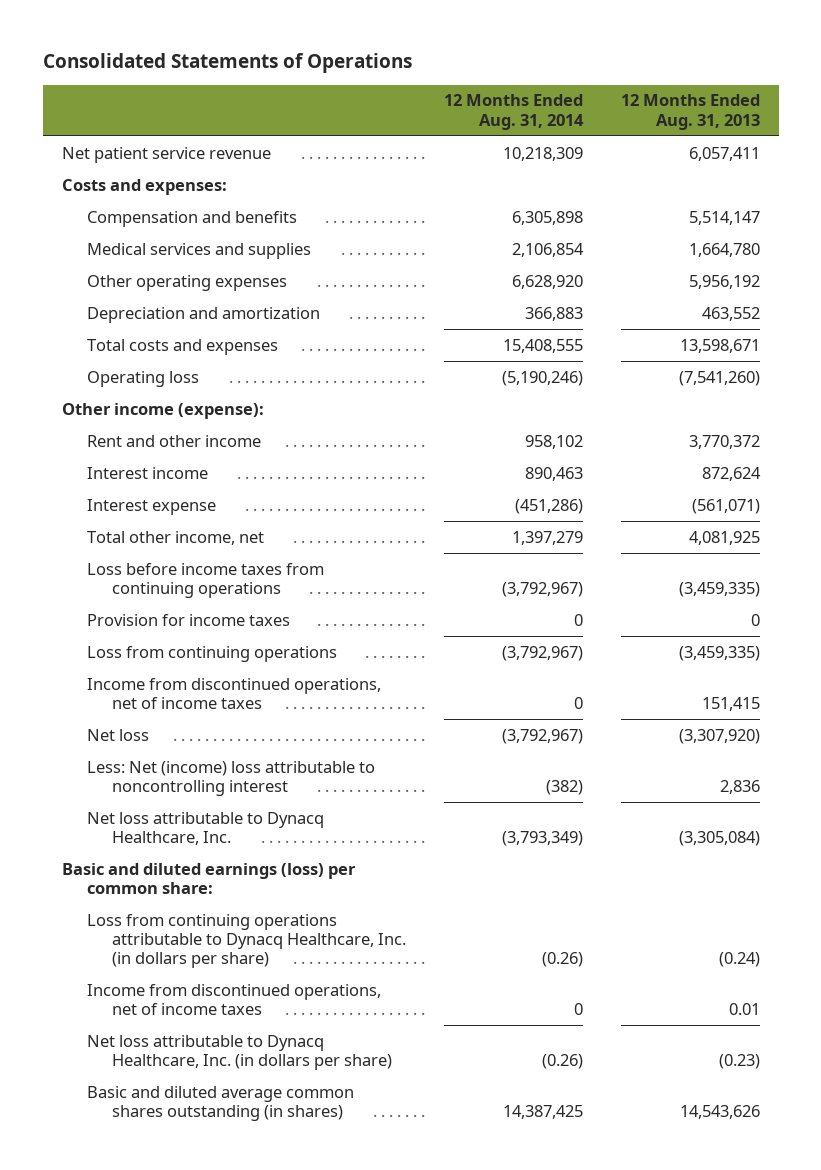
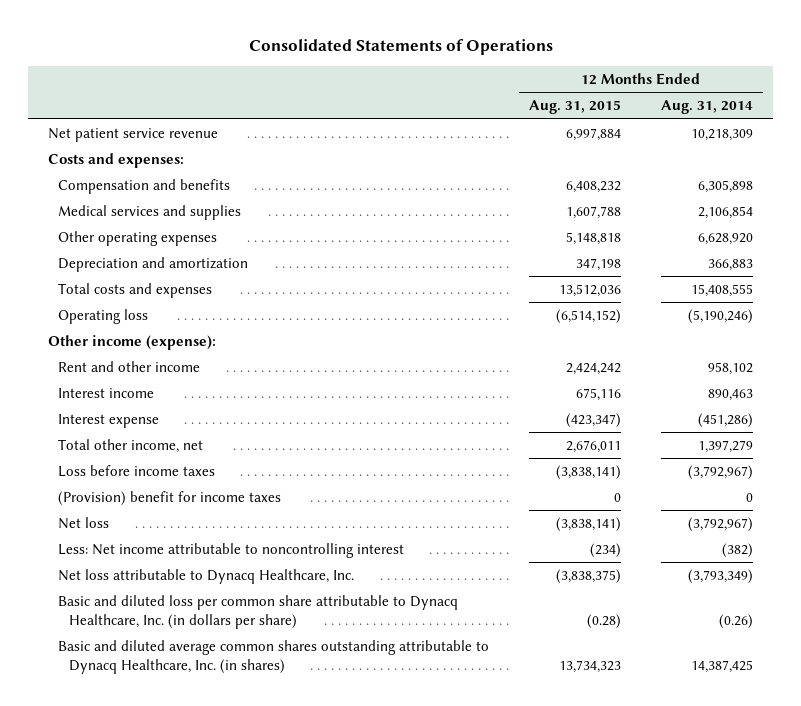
- | 12 Months Ended Aug. 31, 2014 | 12 Months Ended Aug. 31, 2013
+ | 12 Months Ended Aug. 31, 2015 | 12 Months Ended Aug. 31, 2014
- Loss before income taxes from continuing operations | (3,792,967) | (3,459,335)
- Provision for income taxes | 0 | 0
- Loss from continuing operations | (3,792,967) | (3,459,335)
- Income from discontinued operations, net of income taxes | 0 | 151,415
+ Loss before income taxes | (3,838,141) | (3,792,967)
+ (Provision) benefit for income taxes | 0 | 0
- Less: Net (income) loss attributable to noncontrolling interest | (382) | 2,836
+ Less: Net income attributable to noncontrolling interest | (234) | (382)
- Basic and diluted earnings (loss) per common share:
- Loss from continuing operations attributable to Dynacq Healthcare, Inc. (in dollars per share) | (0.26) | (0.24)
- Income from discontinued operations, net of income taxes | 0 | 0.01
- Net loss attributable to Dynacq Healthcare, Inc. (in dollars per share) | (0.26) | (0.23)
- Basic and diluted average common shares outstanding (in shares) | 14,387,425 | 14,543,626
+ Basic and diluted loss per common share attributable to Dynacq Healthcare, Inc. (in dollars per share) | (0.28) | (0.26)
+ Basic and diluted average common shares outstanding attributable to Dynacq Healthcare, Inc. (in shares) | 13,734,323 | 14,387,425

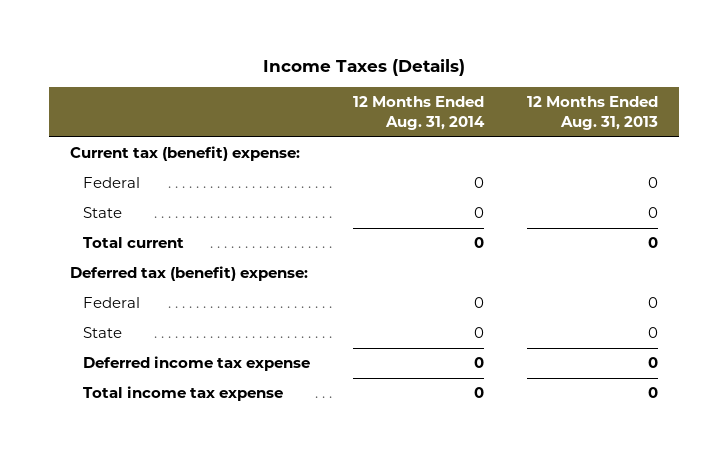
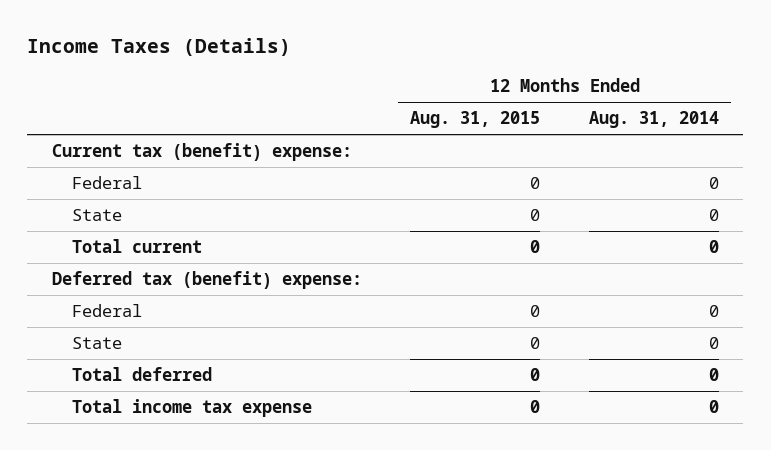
- | 12 Months Ended Aug. 31, 2014 | 12 Months Ended Aug. 31, 2013
+ | 12 Months Ended Aug. 31, 2015 | 12 Months Ended Aug. 31, 2014
- Deferred income tax expense | 0 | 0
+ Total deferred | 0 | 0

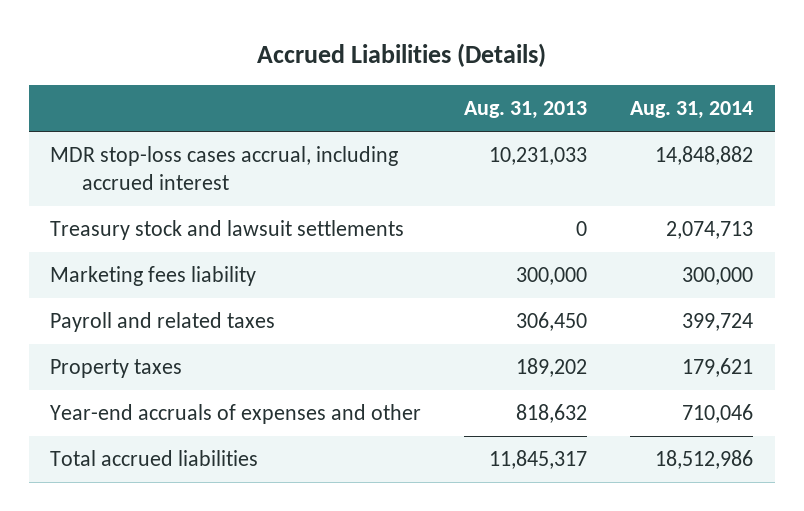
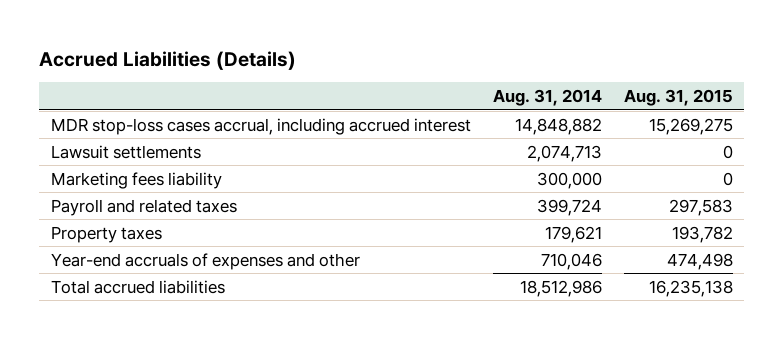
- | Aug. 31, 2013 | Aug. 31, 2014
+ | Aug. 31, 2014 | Aug. 31, 2015
- Treasury stock and lawsuit settlements | 0 | 2,074,713
+ Lawsuit settlements | 2,074,713 | 0

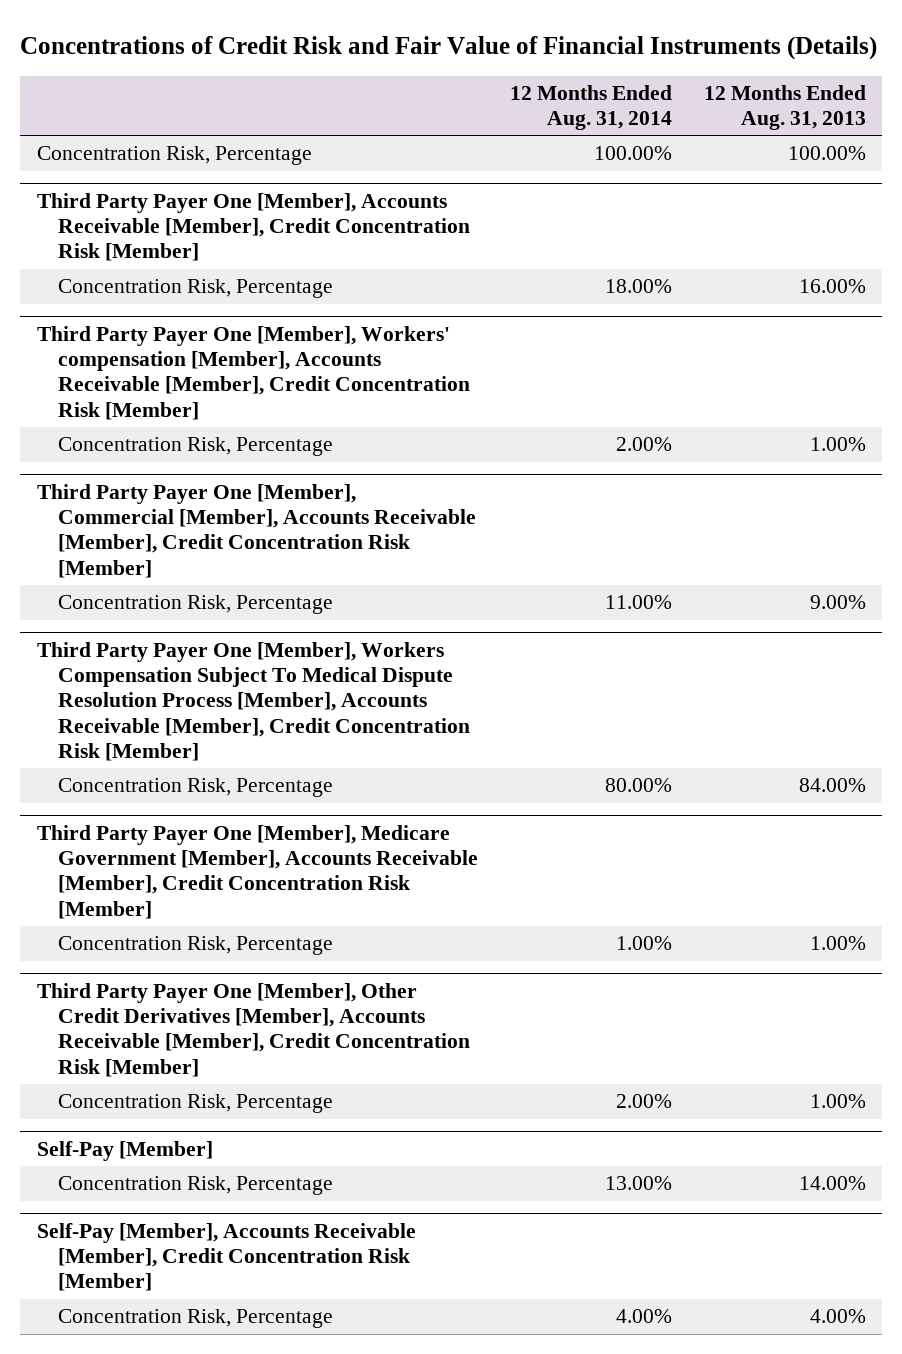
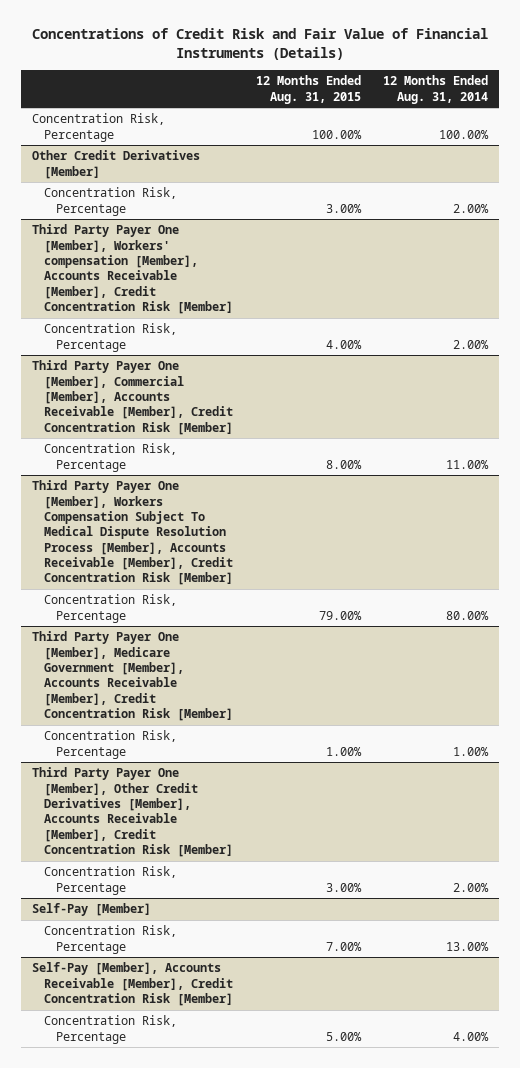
- | 12 Months Ended Aug. 31, 2014 | 12 Months Ended Aug. 31, 2013
+ | 12 Months Ended Aug. 31, 2015 | 12 Months Ended Aug. 31, 2014
- Third Party Payer One [Member], Accounts Receivable [Member], Credit Concentration Risk [Member]
- Concentration Risk, Percentage | 18.00% | 16.00%
+ Other Credit Derivatives [Member]
+ Concentration Risk, Percentage | 3.00% | 2.00%

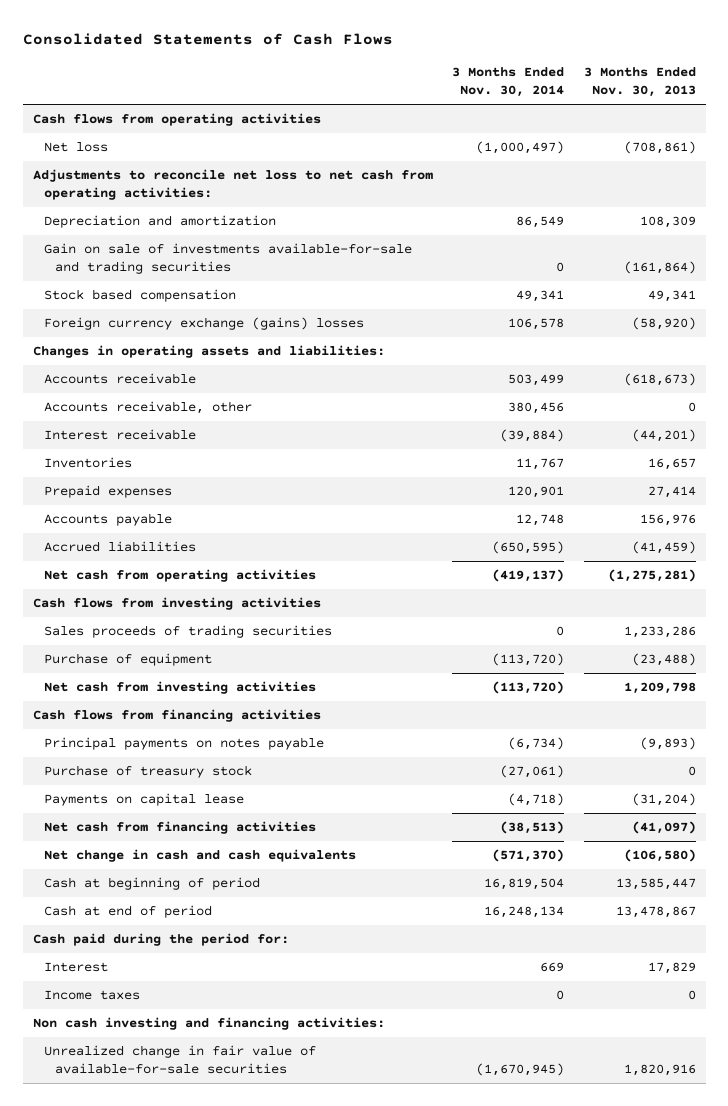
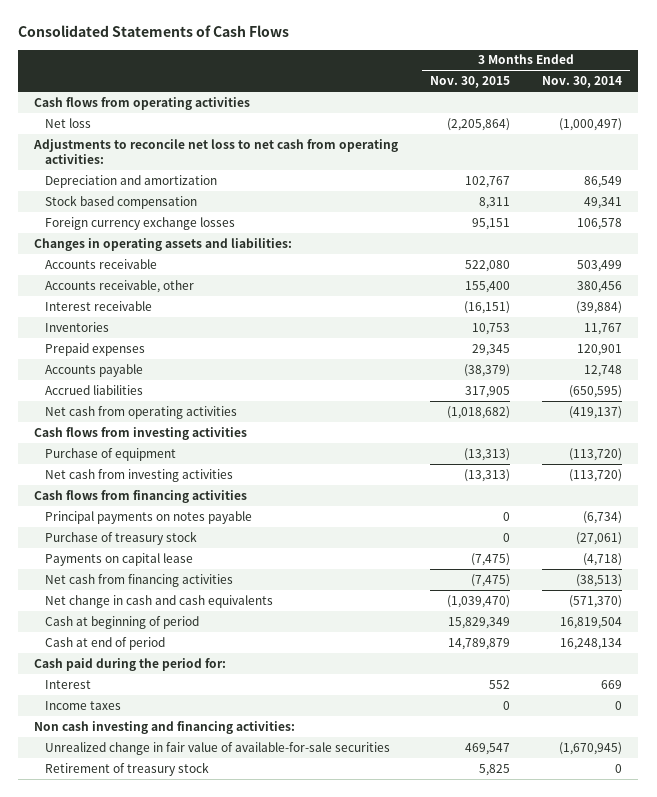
- | 3 Months Ended Nov. 30, 2014 | 3 Months Ended Nov. 30, 2013
+ | 3 Months Ended Nov. 30, 2015 | 3 Months Ended Nov. 30, 2014
- Gain on sale of investments available-for-sale and trading securities | 0 | (161,864)
- Foreign currency exchange (gains) losses | 106,578 | (58,920)
+ Foreign currency exchange losses | 95,151 | 106,578
- Sales proceeds of trading securities | 0 | 1,233,286
+ Retirement of treasury stock | 5,825 | 0

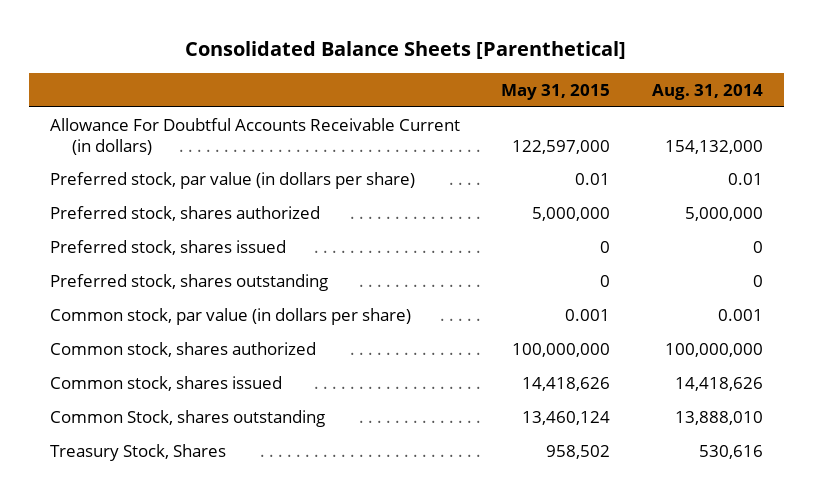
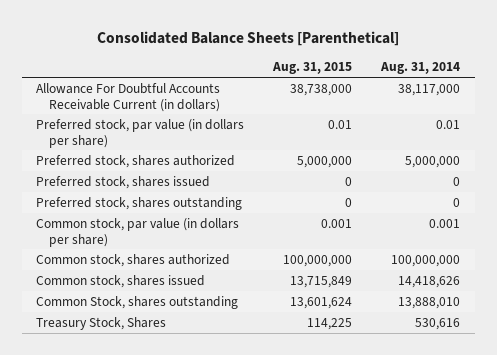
- | May 31, 2015 | Aug. 31, 2014
+ | Aug. 31, 2015 | Aug. 31, 2014
- Allowance For Doubtful Accounts Receivable Current (in dollars) | 122,597,000 | 154,132,000
+ Allowance For Doubtful Accounts Receivable Current (in dollars) | 38,738,000 | 38,117,000

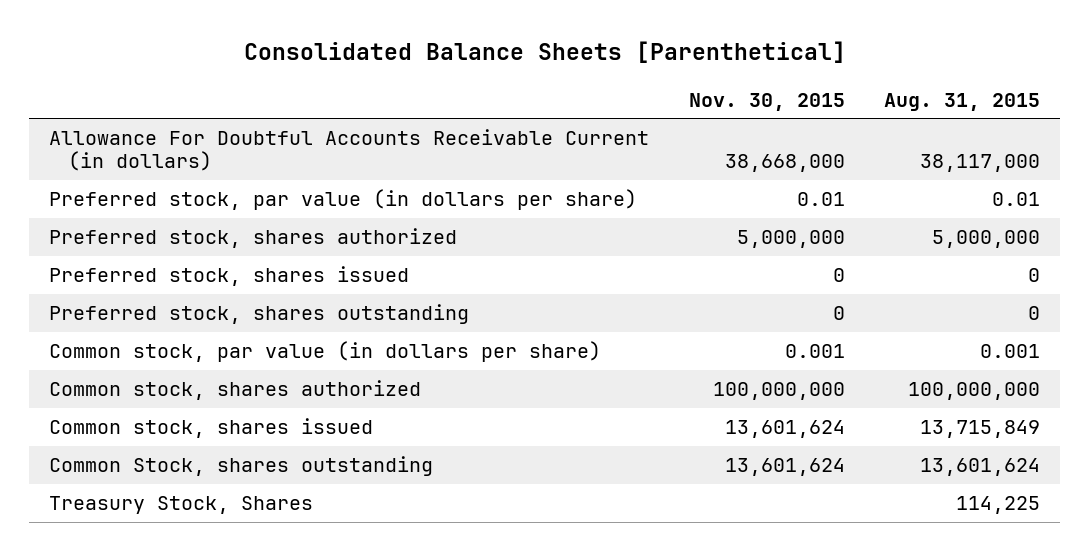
- | Aug. 31, 2015 | Aug. 31, 2014
+ | Nov. 30, 2015 | Aug. 31, 2015
- Allowance For Doubtful Accounts Receivable Current (in dollars) | 38,738,000 | 38,117,000
+ Allowance For Doubtful Accounts Receivable Current (in dollars) | 38,668,000 | 38,117,000

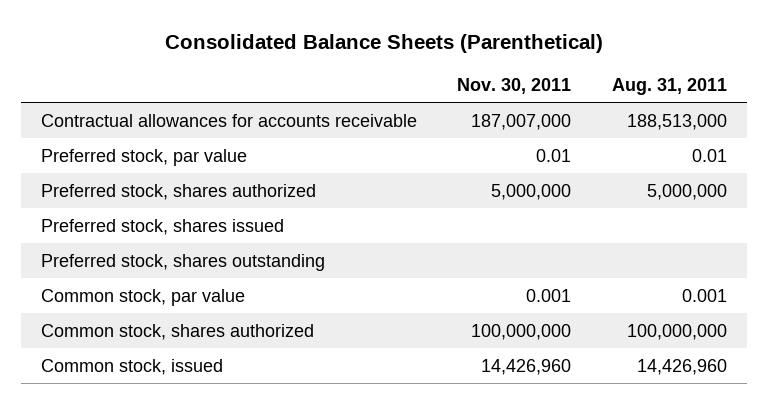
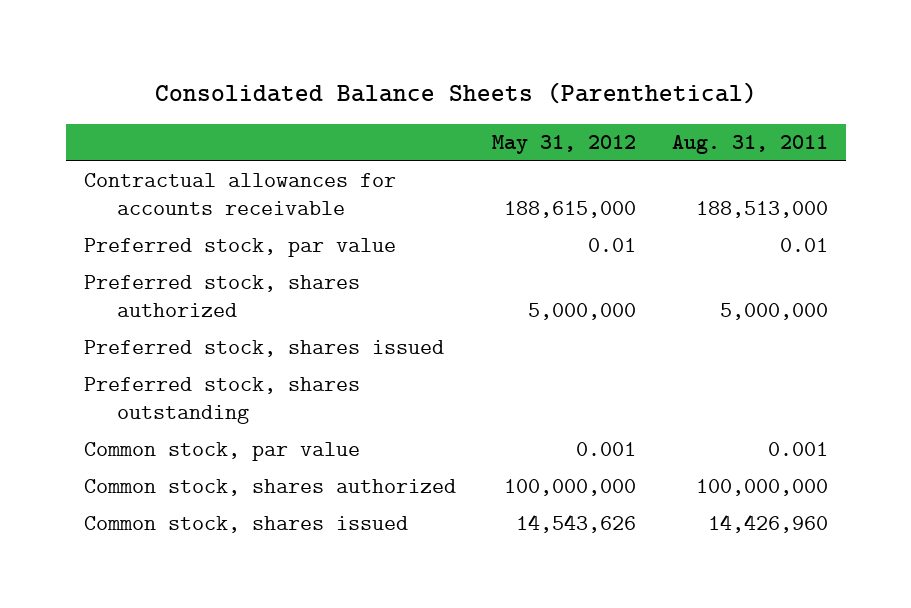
- | Nov. 30, 2011 | Aug. 31, 2011
+ | May 31, 2012 | Aug. 31, 2011
- Common stock, issued | 14,426,960 | 14,426,960
+ Common stock, shares issued | 14,543,626 | 14,426,960

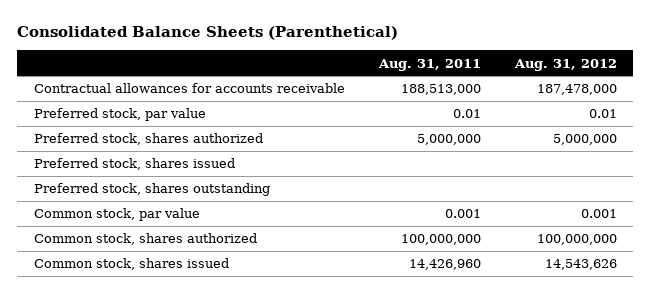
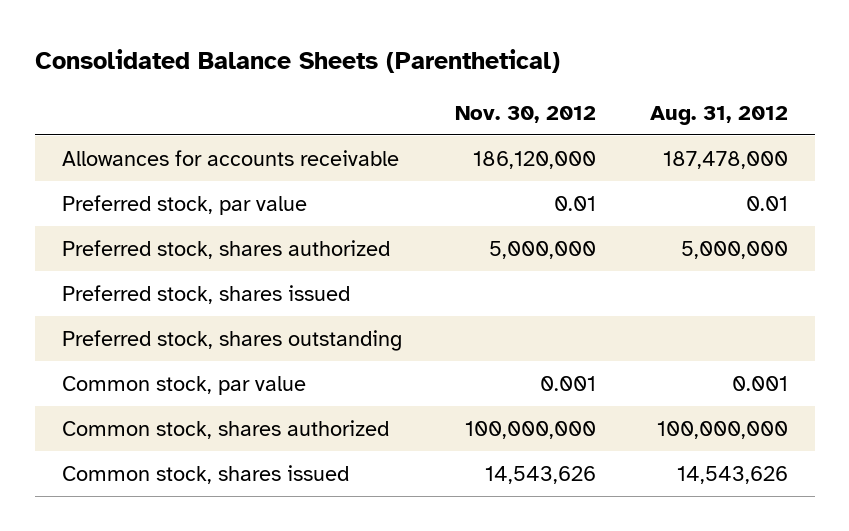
- | Aug. 31, 2011 | Aug. 31, 2012
+ | Nov. 30, 2012 | Aug. 31, 2012
- Contractual allowances for accounts receivable | 188,513,000 | 187,478,000
+ Allowances for accounts receivable | 186,120,000 | 187,478,000

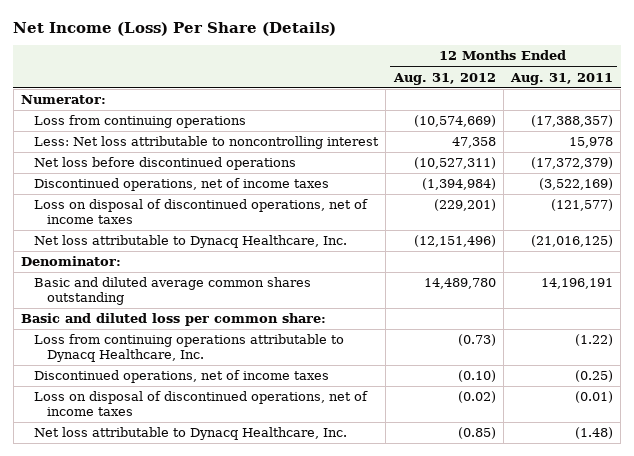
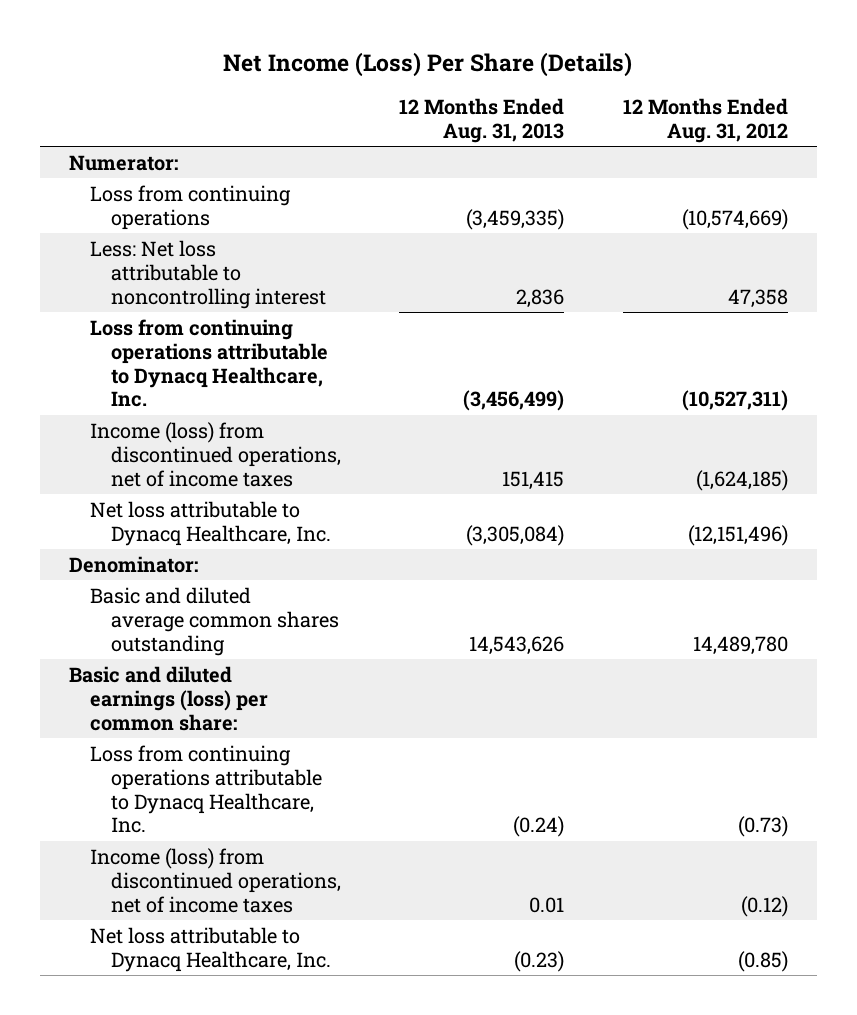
- | 12 Months Ended Aug. 31, 2012 | 12 Months Ended Aug. 31, 2011
+ | 12 Months Ended Aug. 31, 2013 | 12 Months Ended Aug. 31, 2012
- Net loss before discontinued operations | (10,527,311) | (17,372,379)
- Discontinued operations, net of income taxes | (1,394,984) | (3,522,169)
- Loss on disposal of discontinued operations, net of income taxes | (229,201) | (121,577)
+ Loss from continuing operations attributable to Dynacq Healthcare, Inc. | (3,456,499) | (10,527,311)
+ Income (loss) from discontinued operations, net of income taxes | 151,415 | (1,624,185)
- Basic and diluted loss per common share:
+ Basic and diluted earnings (loss) per common share:
- Discontinued operations, net of income taxes | (0.10) | (0.25)
- Loss on disposal of discontinued operations, net of income taxes | (0.02) | (0.01)
+ Income (loss) from discontinued operations, net of income taxes | 0.01 | (0.12)

